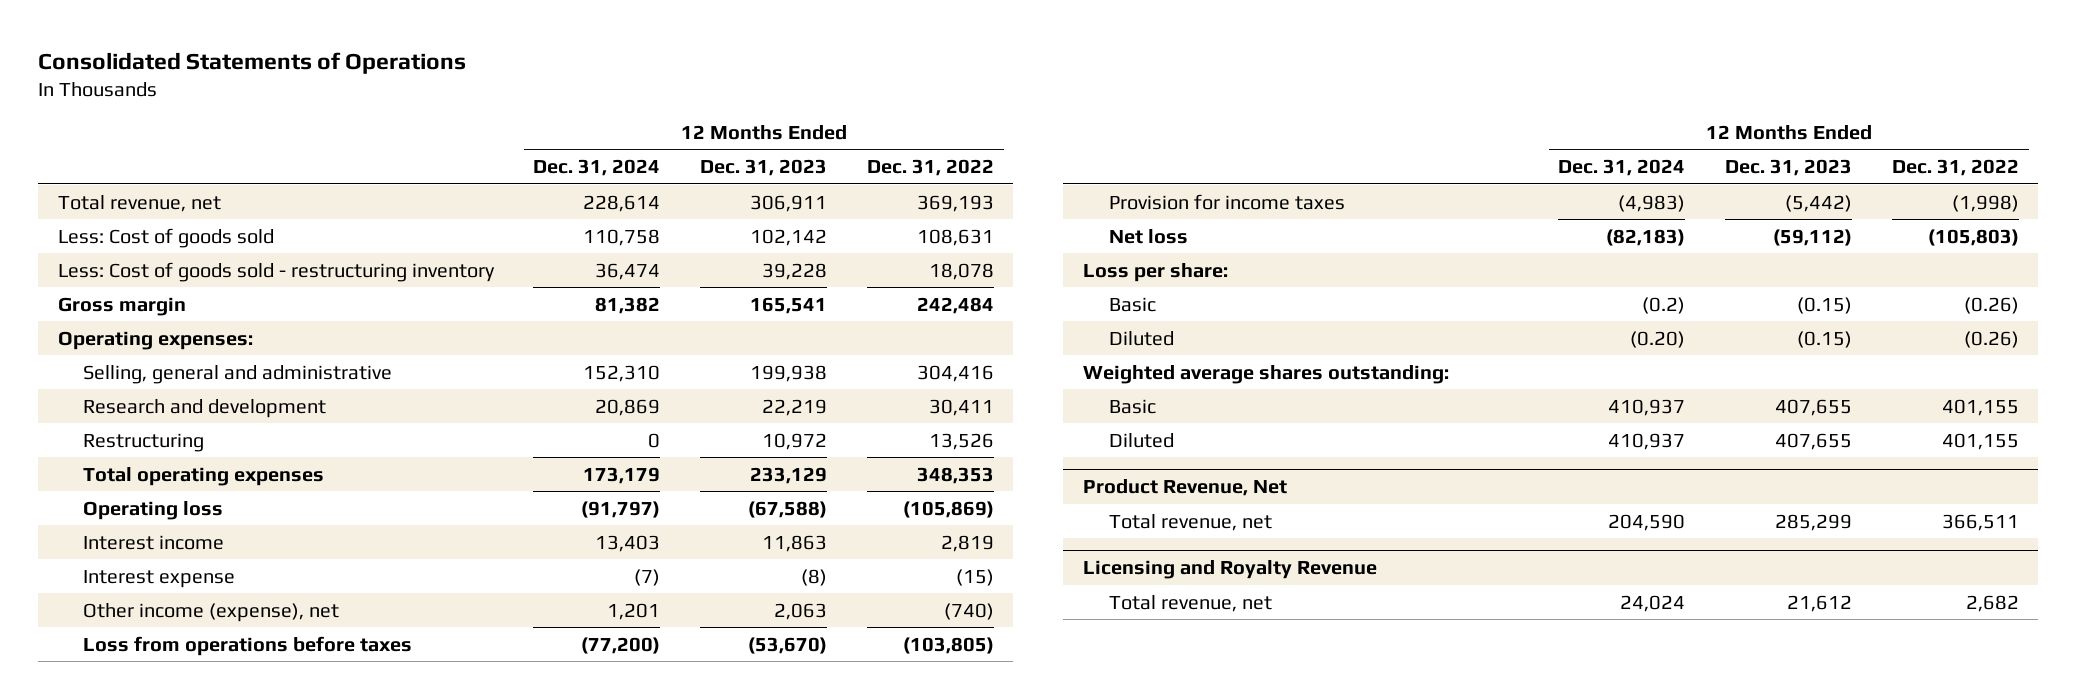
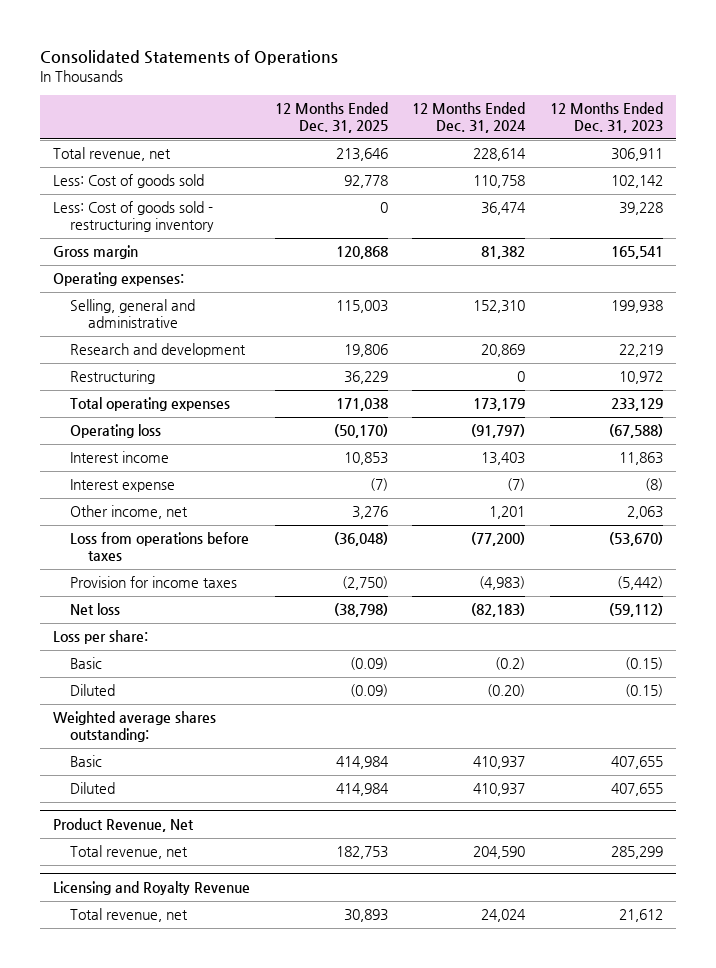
- | 12 Months Ended Dec. 31, 2024 | 12 Months Ended Dec. 31, 2023 | 12 Months Ended Dec. 31, 2022
+ | 12 Months Ended Dec. 31, 2025 | 12 Months Ended Dec. 31, 2024 | 12 Months Ended Dec. 31, 2023
- Other income (expense), net | 1,201 | 2,063 | (740)
+ Other income, net | 3,276 | 1,201 | 2,063

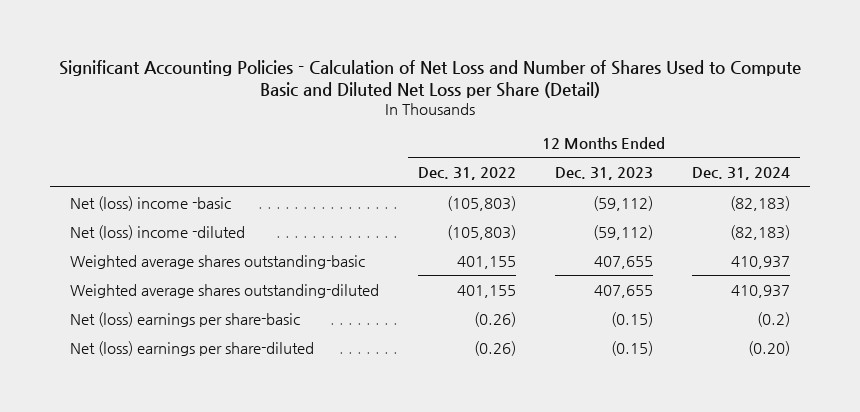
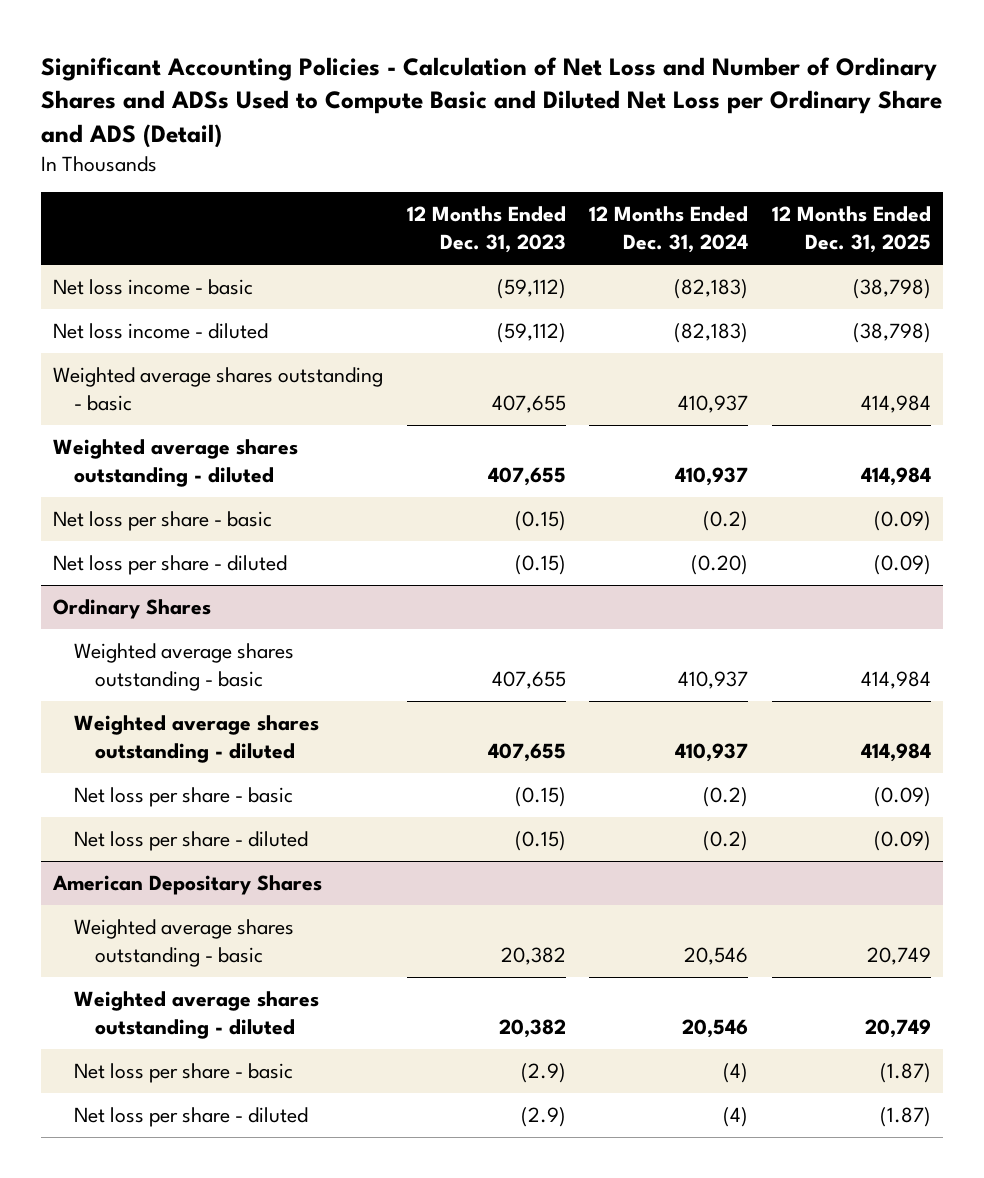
- Significant Accounting Policies - Calculation of Net Loss and Number of Shares Used to Compute Basic and Diluted Net Loss per Share (Detail)
+ Significant Accounting Policies - Calculation of Net Loss and Number of Ordinary Shares and ADSs Used to Compute Basic and Diluted Net Loss per Ordinary Share and ADS (Detail)
- | 12 Months Ended Dec. 31, 2022 | 12 Months Ended Dec. 31, 2023 | 12 Months Ended Dec. 31, 2024
+ | 12 Months Ended Dec. 31, 2023 | 12 Months Ended Dec. 31, 2024 | 12 Months Ended Dec. 31, 2025
- Net (loss) income -basic | (105,803) | (59,112) | (82,183)
- Net (loss) income -diluted | (105,803) | (59,112) | (82,183)
- Weighted average shares outstanding-basic | 401,155 | 407,655 | 410,937
- Weighted average shares outstanding-diluted | 401,155 | 407,655 | 410,937
- Net (loss) earnings per share-basic | (0.26) | (0.15) | (0.2)
- Net (loss) earnings per share-diluted | (0.26) | (0.15) | (0.20)
+ Net loss income - basic | (59,112) | (82,183) | (38,798)
+ Net loss income - diluted | (59,112) | (82,183) | (38,798)
+ Weighted average shares outstanding - basic | 407,655 | 410,937 | 414,984
+ Weighted average shares outstanding - diluted | 407,655 | 410,937 | 414,984
+ Net loss per share - basic | (0.15) | (0.2) | (0.09)
+ Net loss per share - diluted | (0.15) | (0.20) | (0.09)
+ Ordinary Shares
+ Weighted average shares outstanding - basic | 407,655 | 410,937 | 414,984
+ Weighted average shares outstanding - diluted | 407,655 | 410,937 | 414,984
+ Net loss per share - basic | (0.15) | (0.2) | (0.09)
+ Net loss per share - diluted | (0.15) | (0.2) | (0.09)
+ American Depositary Shares
+ Weighted average shares outstanding - basic | 20,382 | 20,546 | 20,749
+ Weighted average shares outstanding - diluted | 20,382 | 20,546 | 20,749
+ Net loss per share - basic | (2.9) | (4) | (1.87)
+ Net loss per share - diluted | (2.9) | (4) | (1.87)

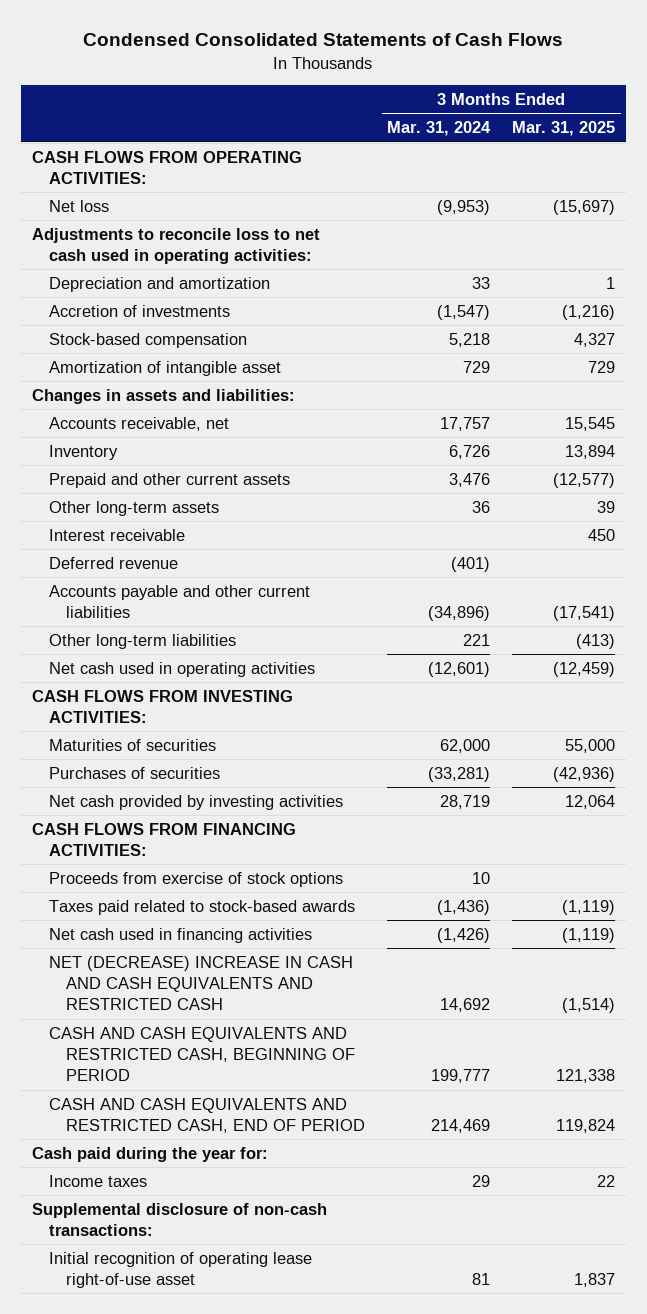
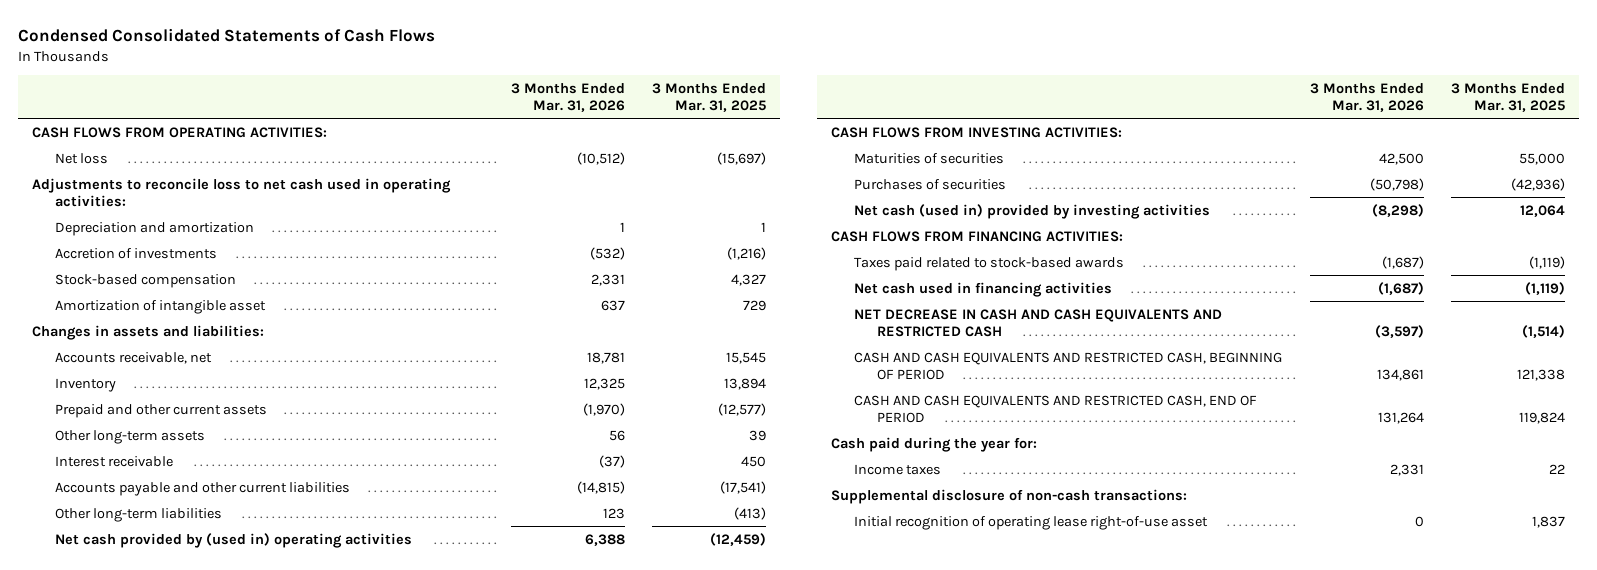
- | 3 Months Ended Mar. 31, 2024 | 3 Months Ended Mar. 31, 2025
+ | 3 Months Ended Mar. 31, 2026 | 3 Months Ended Mar. 31, 2025
- Deferred revenue | (401) |
- Net cash used in operating activities | (12,601) | (12,459)
+ Net cash provided by (used in) operating activities | 6,388 | (12,459)
- Net cash provided by investing activities | 28,719 | 12,064
+ Net cash (used in) provided by investing activities | (8,298) | 12,064
- Proceeds from exercise of stock options | 10 |
- NET (DECREASE) INCREASE IN CASH AND CASH EQUIVALENTS AND RESTRICTED CASH | 14,692 | (1,514)
+ NET DECREASE IN CASH AND CASH EQUIVALENTS AND RESTRICTED CASH | (3,597) | (1,514)

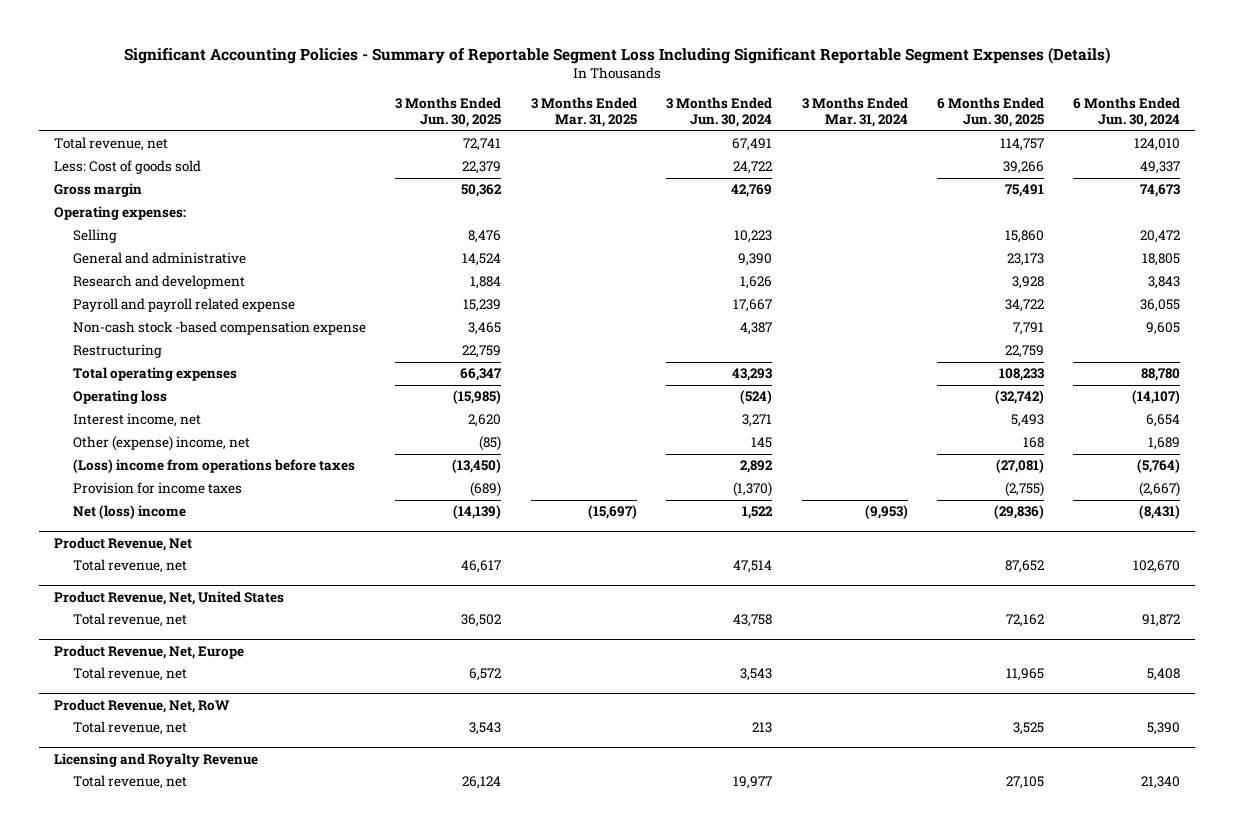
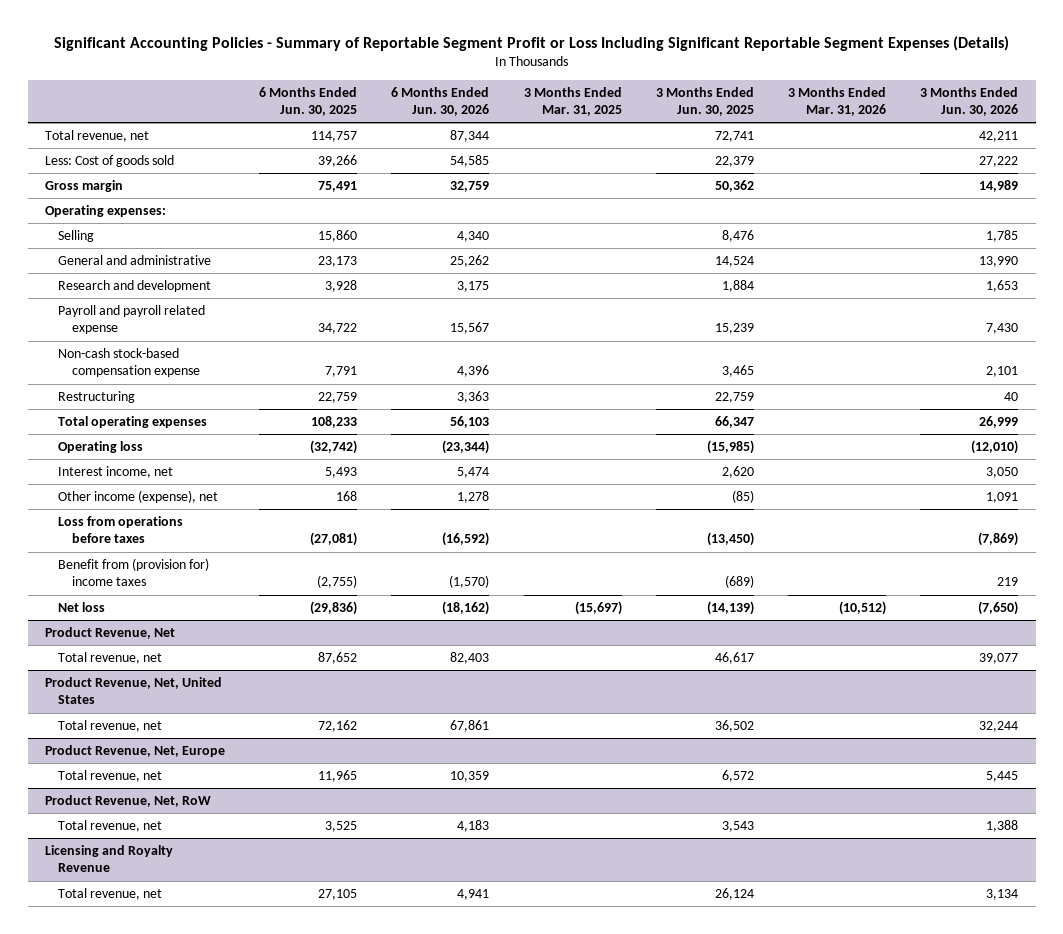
- Significant Accounting Policies - Summary of Reportable Segment Loss Including Significant Reportable Segment Expenses (Details)
+ Significant Accounting Policies - Summary of Reportable Segment Profit or Loss Including Significant Reportable Segment Expenses (Details)
- | 3 Months Ended Jun. 30, 2025 | 3 Months Ended Mar. 31, 2025 | 3 Months Ended Jun. 30, 2024 | 3 Months Ended Mar. 31, 2024 | 6 Months Ended Jun. 30, 2025 | 6 Months Ended Jun. 30, 2024
+ | 6 Months Ended Jun. 30, 2025 | 6 Months Ended Jun. 30, 2026 | 3 Months Ended Mar. 31, 2025 | 3 Months Ended Jun. 30, 2025 | 3 Months Ended Mar. 31, 2026 | 3 Months Ended Jun. 30, 2026
- Non-cash stock -based compensation expense | 3,465 | | 4,387 | | 7,791 | 9,605
+ Non-cash stock-based compensation expense | 7,791 | 4,396 | | 3,465 | | 2,101
- Other (expense) income, net | (85) | | 145 | | 168 | 1,689
- (Loss) income from operations before taxes | (13,450) | | 2,892 | | (27,081) | (5,764)
- Provision for income taxes | (689) | | (1,370) | | (2,755) | (2,667)
- Net (loss) income | (14,139) | (15,697) | 1,522 | (9,953) | (29,836) | (8,431)
+ Other income (expense), net | 168 | 1,278 | | (85) | | 1,091
+ Loss from operations before taxes | (27,081) | (16,592) | | (13,450) | | (7,869)
+ Benefit from (provision for) income taxes | (2,755) | (1,570) | | (689) | | 219
+ Net loss | (29,836) | (18,162) | (15,697) | (14,139) | (10,512) | (7,650)

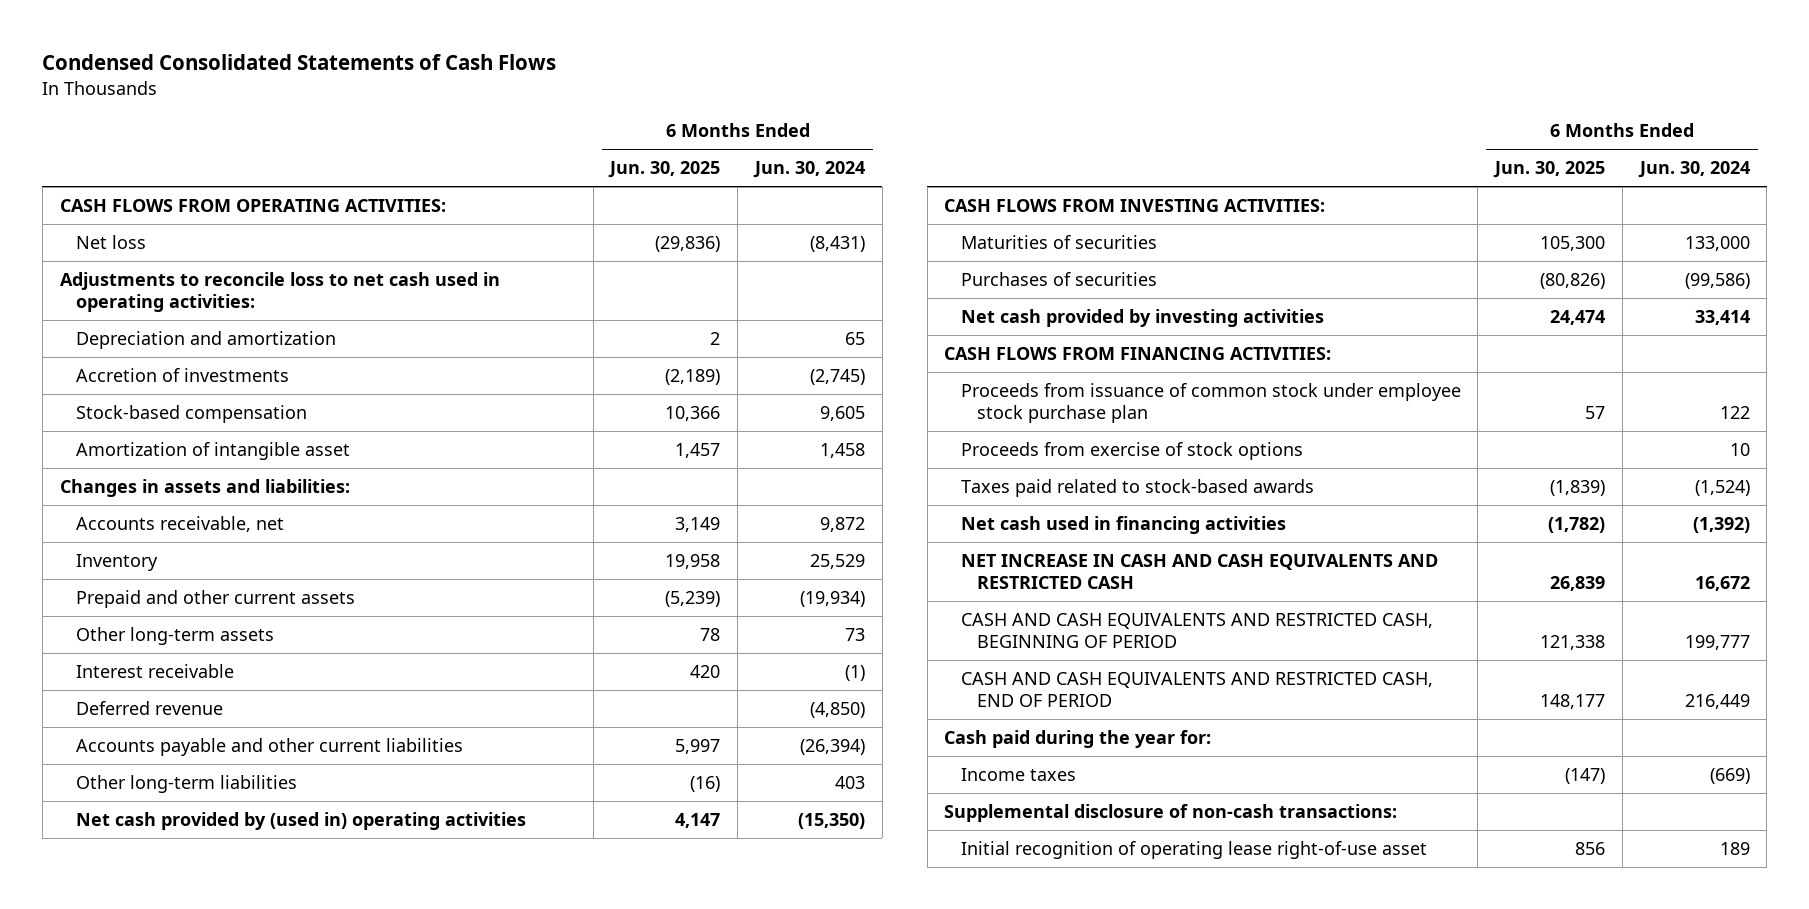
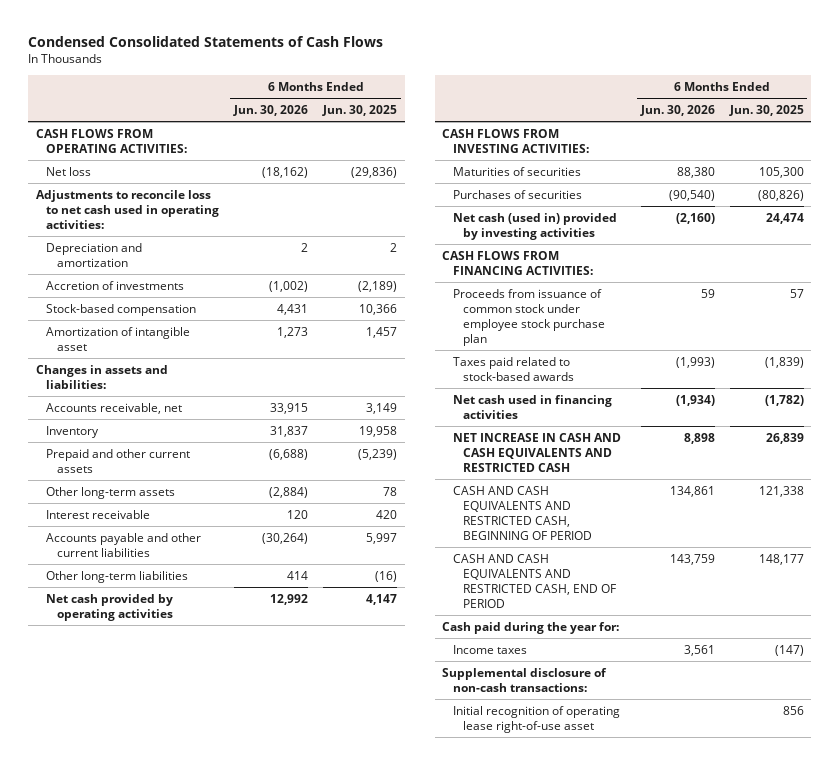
- | 6 Months Ended Jun. 30, 2025 | 6 Months Ended Jun. 30, 2024
+ | 6 Months Ended Jun. 30, 2026 | 6 Months Ended Jun. 30, 2025
- Deferred revenue | | (4,850)
- Net cash provided by (used in) operating activities | 4,147 | (15,350)
+ Net cash provided by operating activities | 12,992 | 4,147
- Net cash provided by investing activities | 24,474 | 33,414
+ Net cash (used in) provided by investing activities | (2,160) | 24,474
- Proceeds from exercise of stock options | | 10

